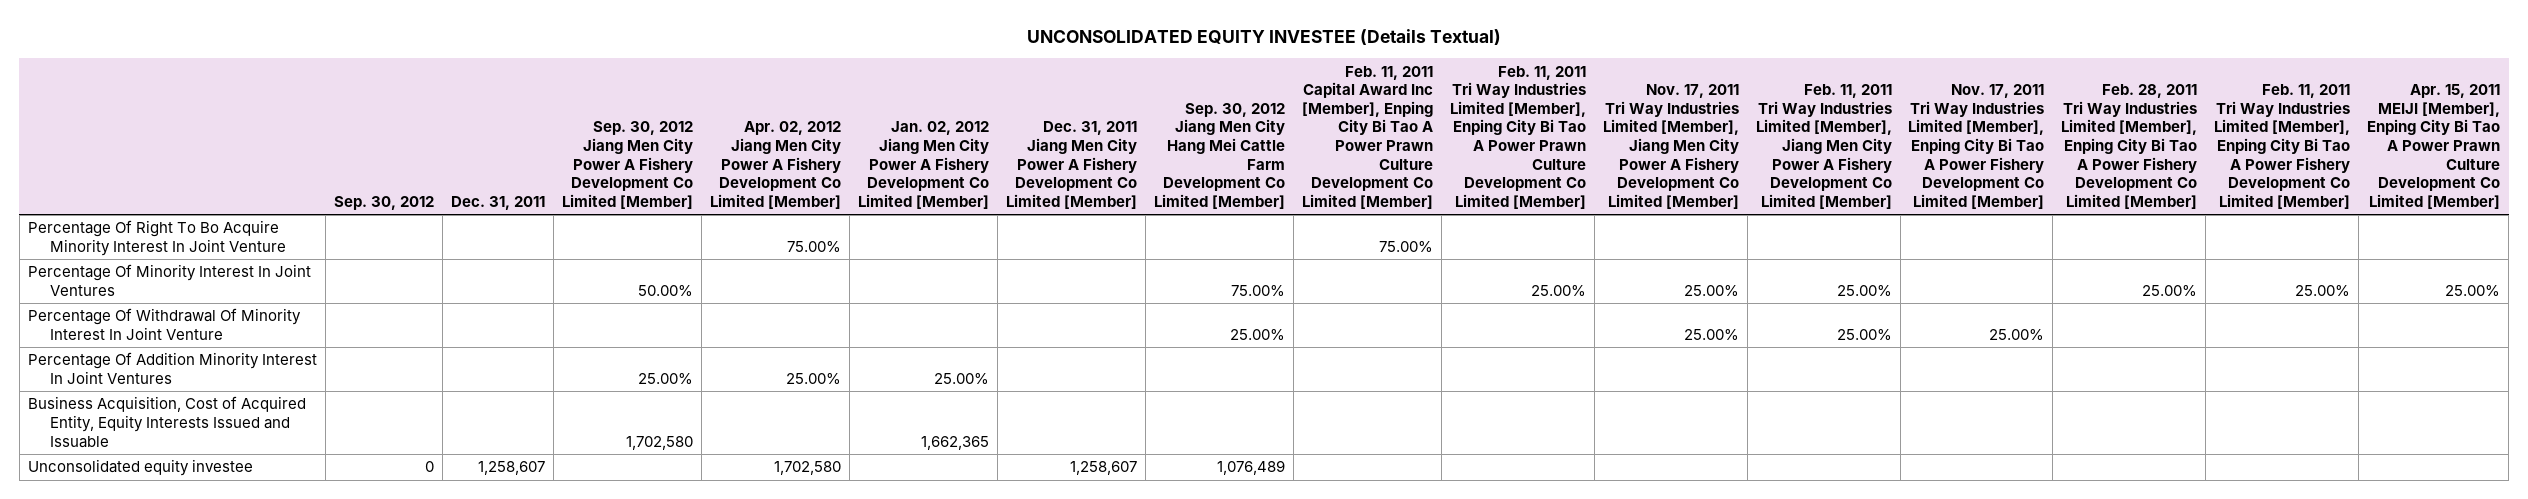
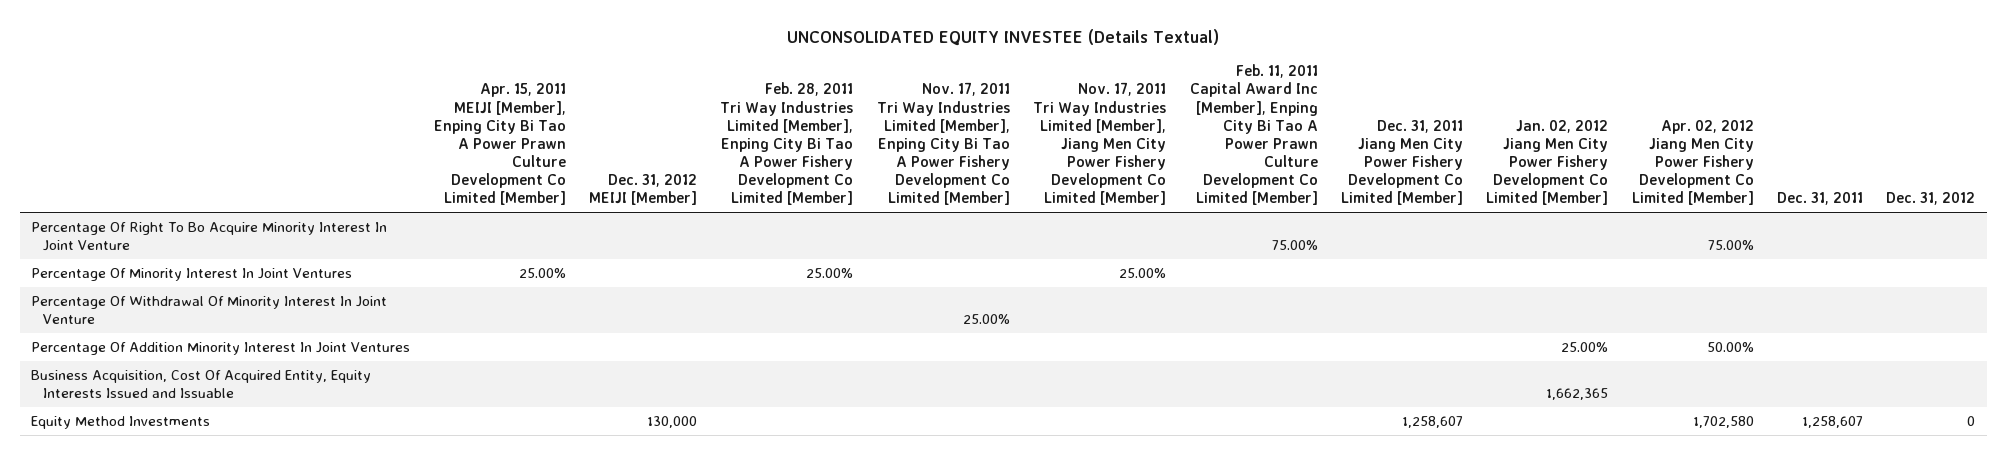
- | Sep. 30, 2012 | Dec. 31, 2011 | Sep. 30, 2012 Jiang Men City Power A Fishery Development Co Limited [Member] | Apr. 02, 2012 Jiang Men City Power A Fishery Development Co Limited [Member] | Jan. 02, 2012 Jiang Men City Power A Fishery Development Co Limited [Member] | Dec. 31, 2011 Jiang Men City Power A Fishery Development Co Limited [Member] | Sep. 30, 2012 Jiang Men City Hang Mei Cattle Farm Development Co Limited [Member] | Feb. 11, 2011 Capital Award Inc [Member], Enping City Bi Tao A Power Prawn Culture Development Co Limited [Member] | Feb. 11, 2011 Tri Way Industries Limited [Member], Enping City Bi Tao A Power Prawn Culture Development Co Limited [Member] | Nov. 17, 2011 Tri Way Industries Limited [Member], Jiang Men City Power A Fishery Development Co Limited [Member] | Feb. 11, 2011 Tri Way Industries Limited [Member], Jiang Men City Power A Fishery Development Co Limited [Member] | Nov. 17, 2011 Tri Way Industries Limited [Member], Enping City Bi Tao A Power Fishery Development Co Limited [Member] | Feb. 28, 2011 Tri Way Industries Limited [Member], Enping City Bi Tao A Power Fishery Development Co Limited [Member] | Feb. 11, 2011 Tri Way Industries Limited [Member], Enping City Bi Tao A Power Fishery Development Co Limited [Member] | Apr. 15, 2011 MEIJI [Member], Enping City Bi Tao A Power Prawn Culture Development Co Limited [Member]
+ | Apr. 15, 2011 MEIJI [Member], Enping City Bi Tao A Power Prawn Culture Development Co Limited [Member] | Dec. 31, 2012 MEIJI [Member] | Feb. 28, 2011 Tri Way Industries Limited [Member], Enping City Bi Tao A Power Fishery Development Co Limited [Member] | Nov. 17, 2011 Tri Way Industries Limited [Member], Enping City Bi Tao A Power Fishery Development Co Limited [Member] | Nov. 17, 2011 Tri Way Industries Limited [Member], Jiang Men City Power Fishery Development Co Limited [Member] | Feb. 11, 2011 Capital Award Inc [Member], Enping City Bi Tao A Power Prawn Culture Development Co Limited [Member] | Dec. 31, 2011 Jiang Men City Power Fishery Development Co Limited [Member] | Jan. 02, 2012 Jiang Men City Power Fishery Development Co Limited [Member] | Apr. 02, 2012 Jiang Men City Power Fishery Development Co Limited [Member] | Dec. 31, 2011 | Dec. 31, 2012
- Business Acquisition, Cost of Acquired Entity, Equity Interests Issued and Issuable | | | 1,702,580 | | 1,662,365 | | | | | | | | | |
- Unconsolidated equity investee | 0 | 1,258,607 | | 1,702,580 | | 1,258,607 | 1,076,489 | | | | | | | |
+ Business Acquisition, Cost Of Acquired Entity, Equity Interests Issued and Issuable | | | | | | | | 1,662,365 | | |
+ Equity Method Investments | | 130,000 | | | | | 1,258,607 | | 1,702,580 | 1,258,607 | 0

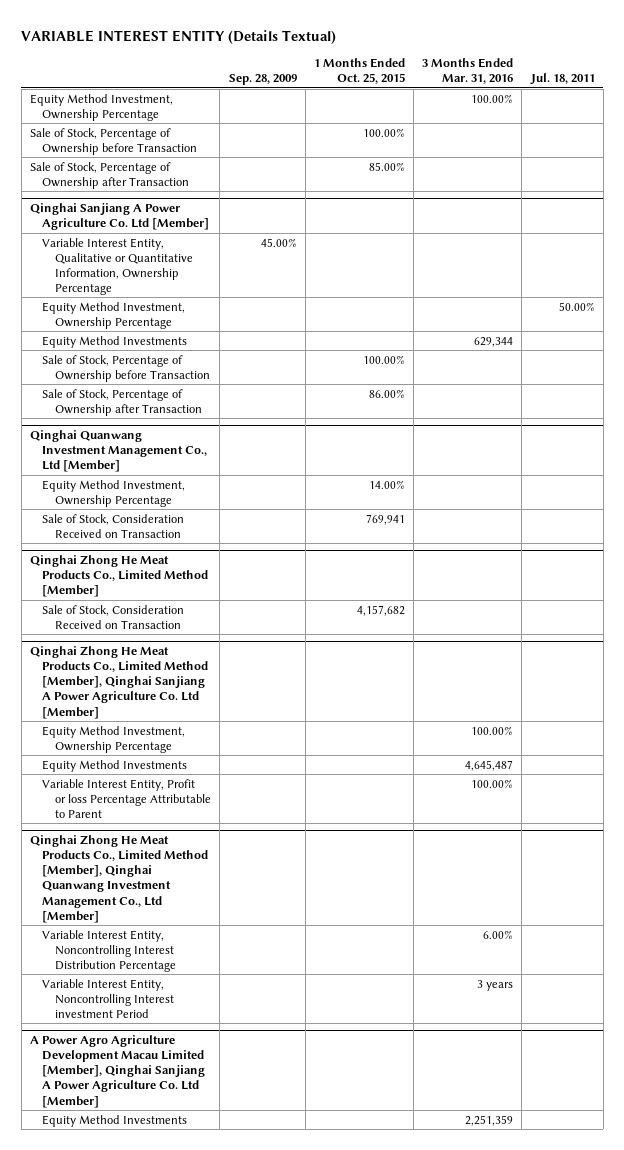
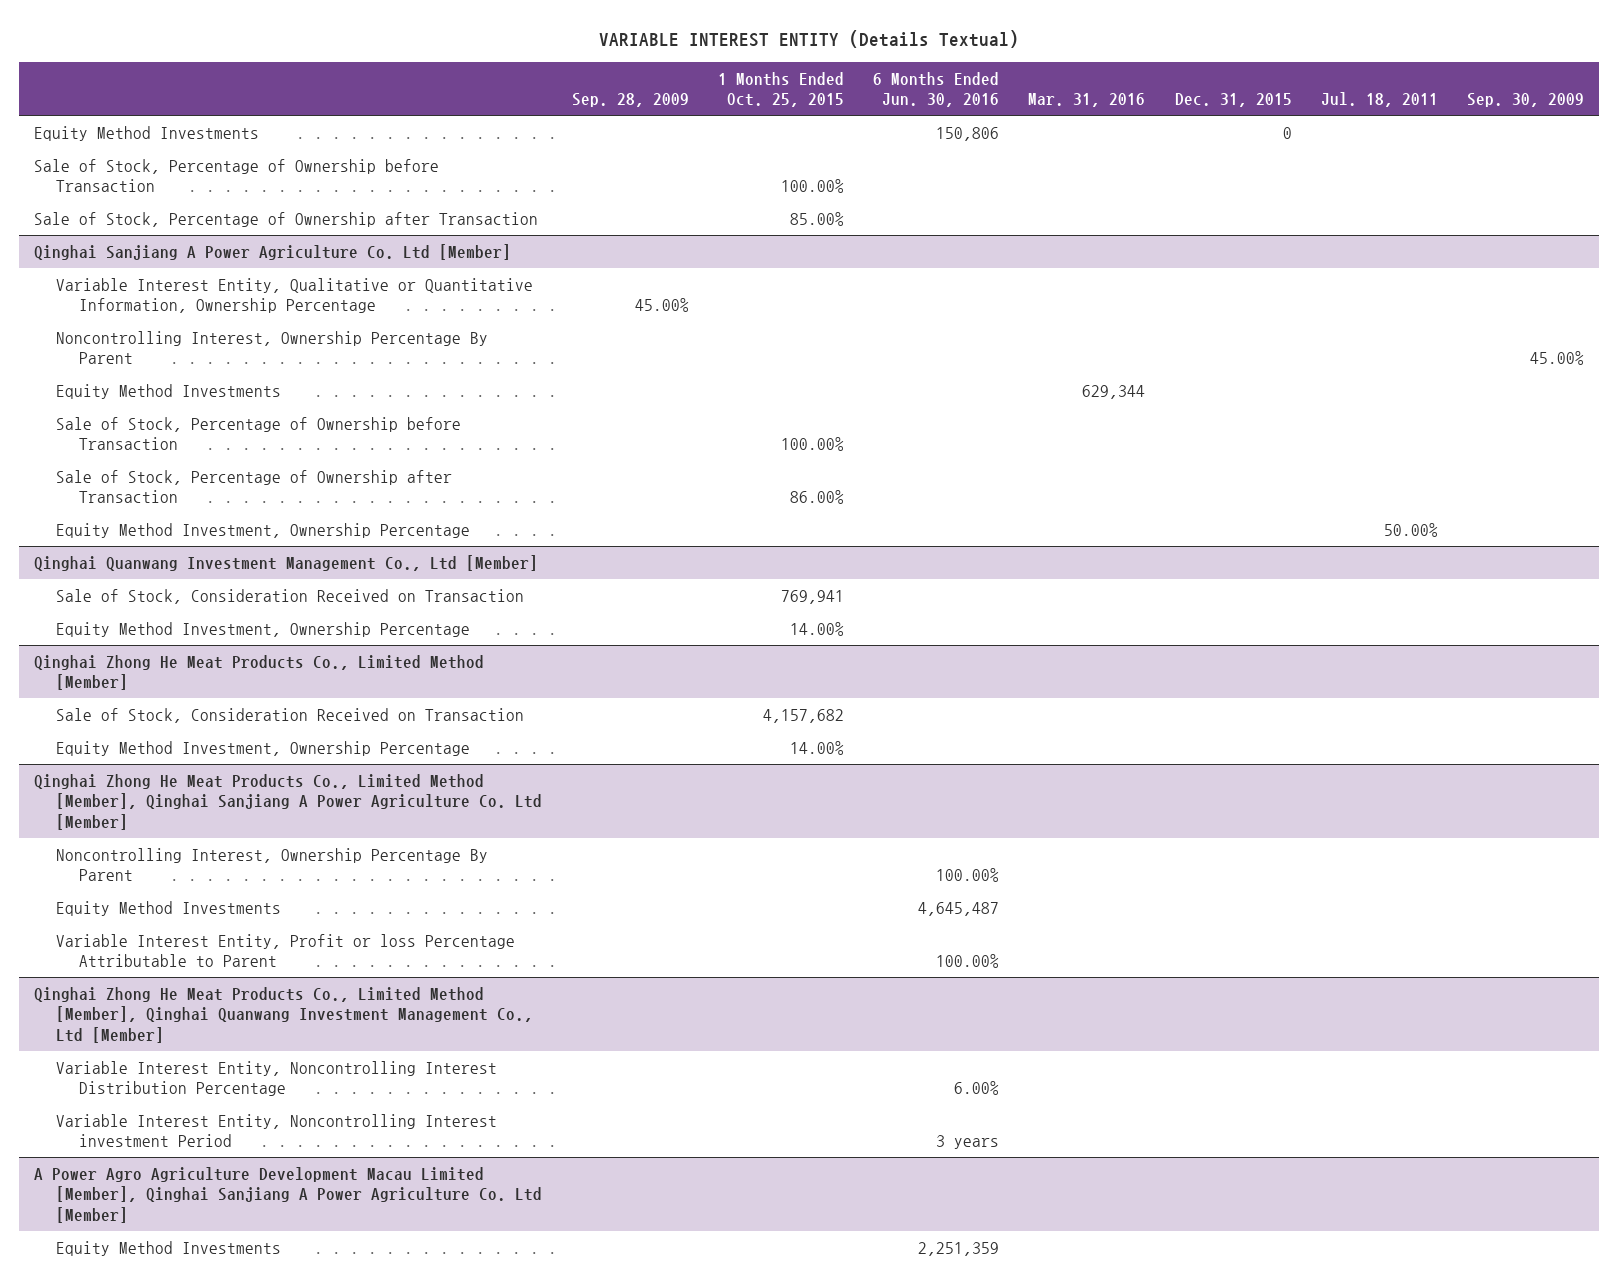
- | Sep. 28, 2009 | 1 Months Ended Oct. 25, 2015 | 3 Months Ended Mar. 31, 2016 | Jul. 18, 2011
+ | Sep. 28, 2009 | 1 Months Ended Oct. 25, 2015 | 6 Months Ended Jun. 30, 2016 | Mar. 31, 2016 | Dec. 31, 2015 | Jul. 18, 2011 | Sep. 30, 2009
- Equity Method Investment, Ownership Percentage | | | 100.00% |
+ Equity Method Investments | | | 150,806 | | 0 | |
@ Qinghai Sanjiang A Power Agriculture Co. Ltd [Member]
+ Noncontrolling Interest, Ownership Percentage By Parent | | | | | | | 45.00%
moved down: Equity Method Investment, Ownership Percentage | | | | | | 50.00% |
@ Qinghai Quanwang Investment Management Co., Ltd [Member]
moved down: Equity Method Investment, Ownership Percentage | | 14.00% | | | | |
@ Qinghai Zhong He Meat Products Co., Limited Method [Member]
+ Equity Method Investment, Ownership Percentage | | 14.00% | | | | |
@ Qinghai Zhong He Meat Products Co., Limited Method [Member], Qinghai Sanjiang A Power Agriculture Co. Ltd [Member]
- Equity Method Investment, Ownership Percentage | | | 100.00% |
+ Noncontrolling Interest, Ownership Percentage By Parent | | | 100.00% | | | |

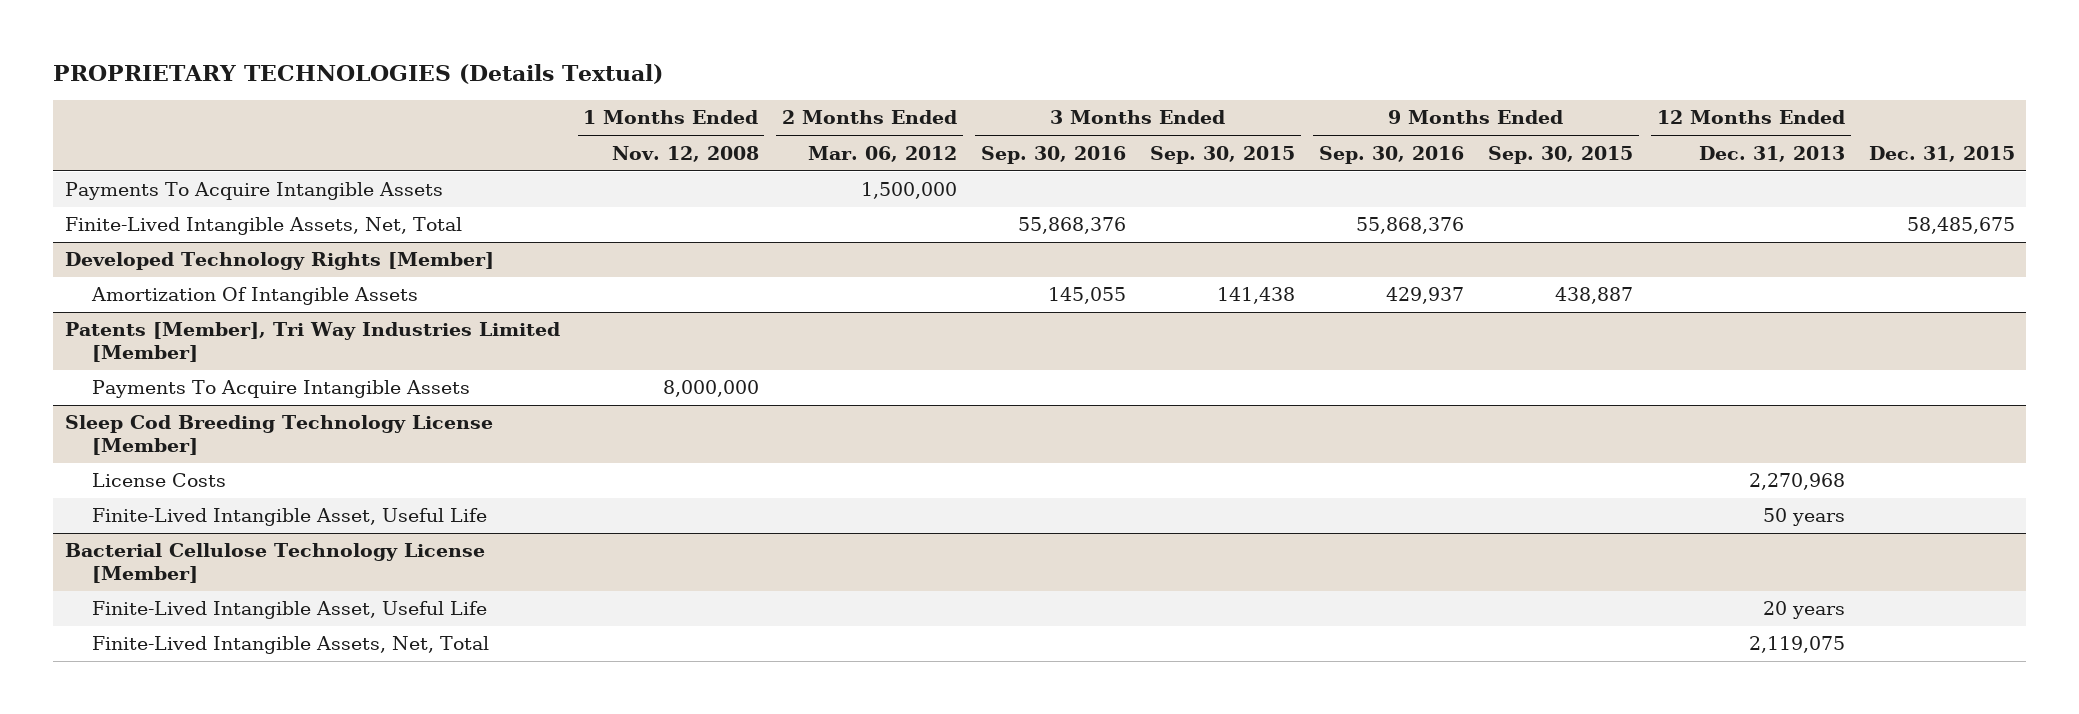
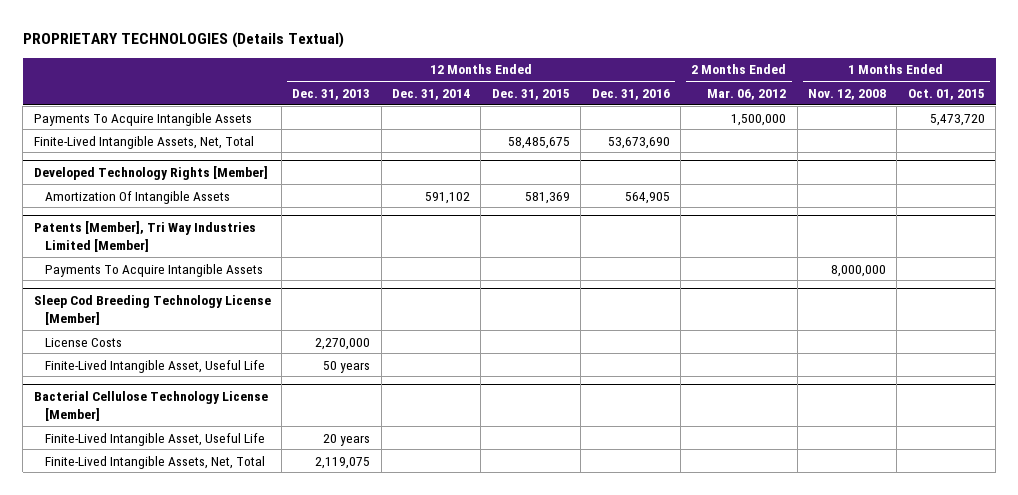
- | 1 Months Ended Nov. 12, 2008 | 2 Months Ended Mar. 06, 2012 | 3 Months Ended Sep. 30, 2016 | 3 Months Ended Sep. 30, 2015 | 9 Months Ended Sep. 30, 2016 | 9 Months Ended Sep. 30, 2015 | 12 Months Ended Dec. 31, 2013 | Dec. 31, 2015
+ | 12 Months Ended Dec. 31, 2013 | 12 Months Ended Dec. 31, 2014 | 12 Months Ended Dec. 31, 2015 | 12 Months Ended Dec. 31, 2016 | 2 Months Ended Mar. 06, 2012 | 1 Months Ended Nov. 12, 2008 | 1 Months Ended Oct. 01, 2015
@ Sleep Cod Breeding Technology License [Member]
- License Costs | | | | | | | 2,270,968 |
+ License Costs | 2,270,000 | | | | | |

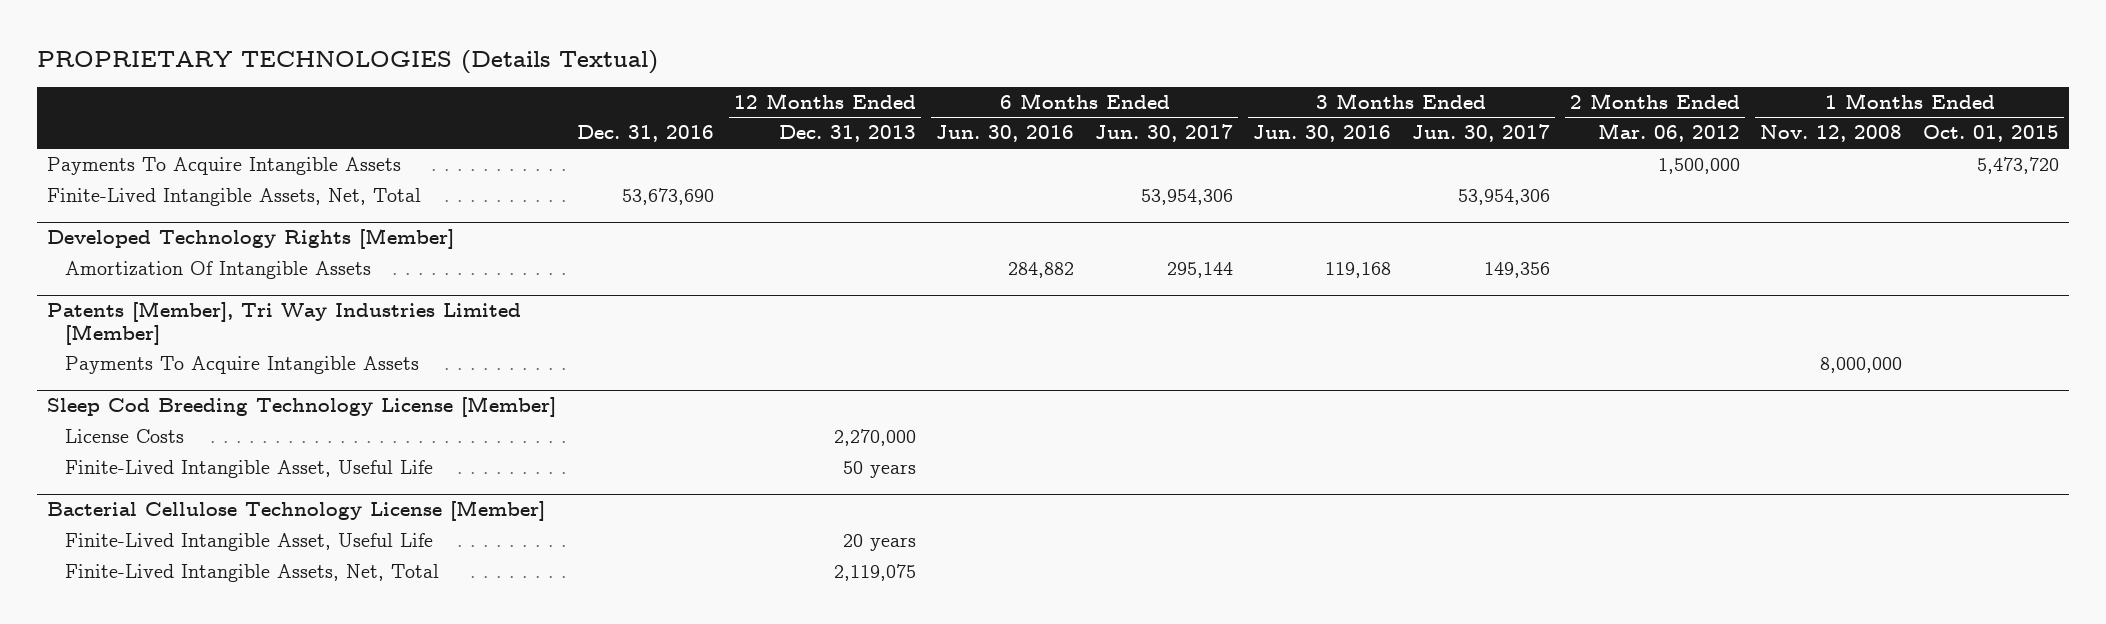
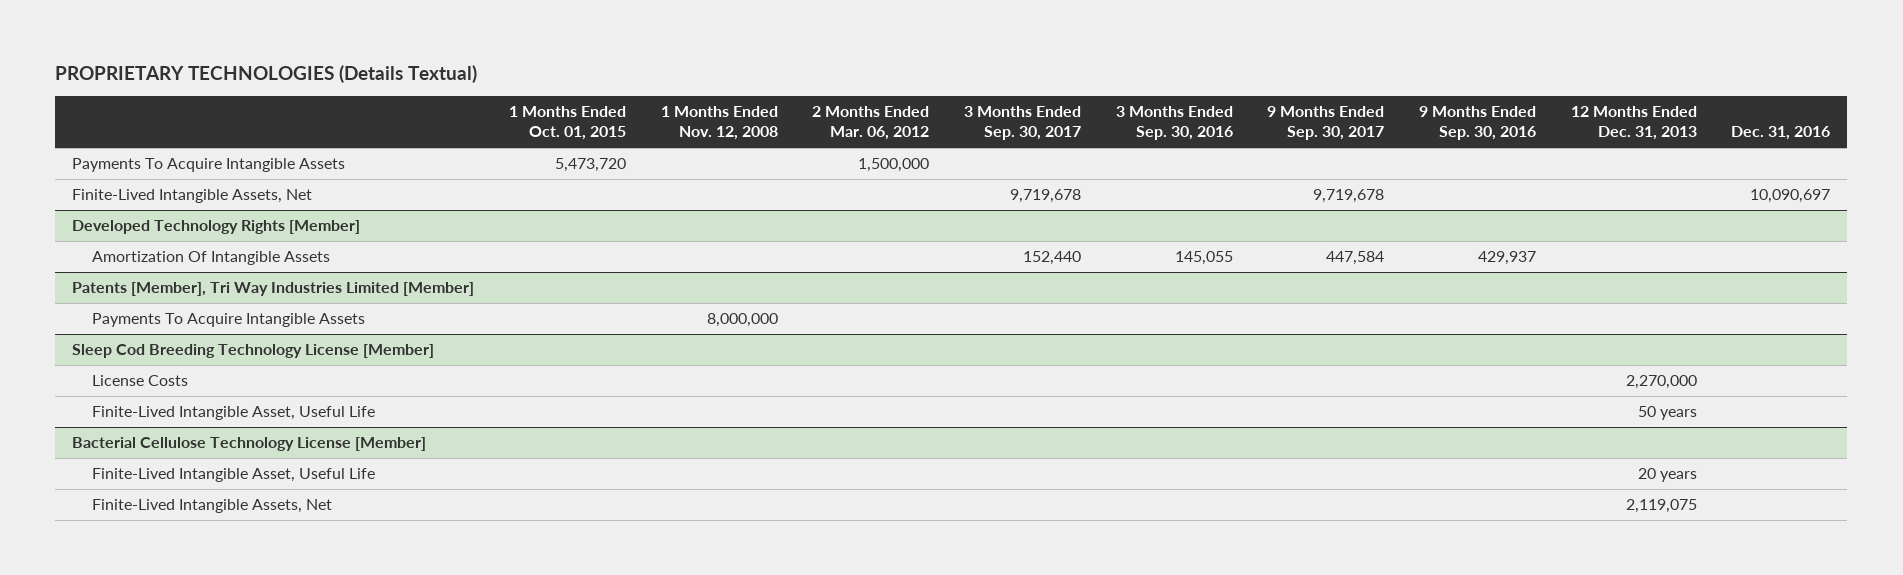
- | Dec. 31, 2016 | 12 Months Ended Dec. 31, 2013 | 6 Months Ended Jun. 30, 2016 | 6 Months Ended Jun. 30, 2017 | 3 Months Ended Jun. 30, 2016 | 3 Months Ended Jun. 30, 2017 | 2 Months Ended Mar. 06, 2012 | 1 Months Ended Nov. 12, 2008 | 1 Months Ended Oct. 01, 2015
+ | 1 Months Ended Oct. 01, 2015 | 1 Months Ended Nov. 12, 2008 | 2 Months Ended Mar. 06, 2012 | 3 Months Ended Sep. 30, 2017 | 3 Months Ended Sep. 30, 2016 | 9 Months Ended Sep. 30, 2017 | 9 Months Ended Sep. 30, 2016 | 12 Months Ended Dec. 31, 2013 | Dec. 31, 2016
- Finite-Lived Intangible Assets, Net, Total | 53,673,690 | | | 53,954,306 | | 53,954,306 | | |
+ Finite-Lived Intangible Assets, Net | | | | 9,719,678 | | 9,719,678 | | | 10,090,697
@ Bacterial Cellulose Technology License [Member]
- Finite-Lived Intangible Assets, Net, Total | | 2,119,075 | | | | | | |
+ Finite-Lived Intangible Assets, Net | | | | | | | | 2,119,075 |

